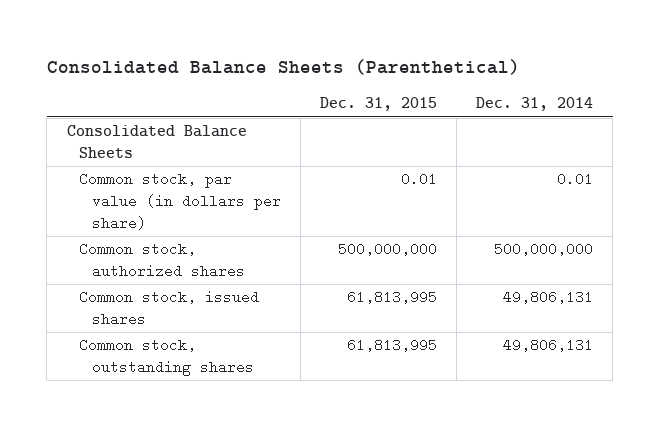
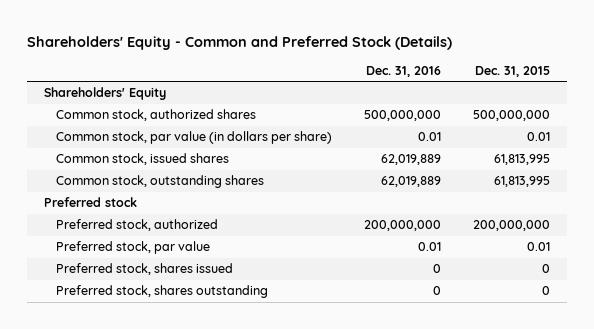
- Consolidated Balance Sheets (Parenthetical)
+ Shareholders' Equity - Common and Preferred Stock (Details)
- | Dec. 31, 2015 | Dec. 31, 2014
+ | Dec. 31, 2016 | Dec. 31, 2015
- Consolidated Balance Sheets
+ Shareholders' Equity
moved down: Common stock, par value (in dollars per share) | 0.01 | 0.01
+ Preferred stock
+ Preferred stock, authorized | 200,000,000 | 200,000,000
+ Preferred stock, par value | 0.01 | 0.01
+ Preferred stock, shares issued | 0 | 0
+ Preferred stock, shares outstanding | 0 | 0

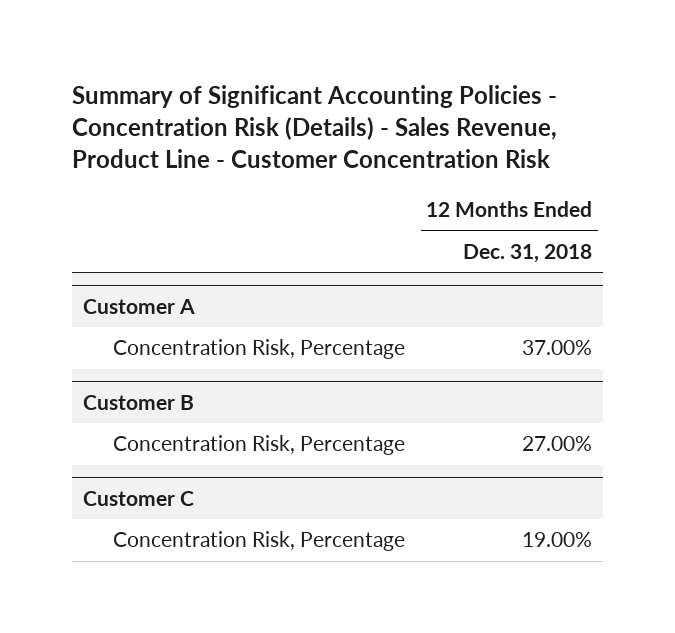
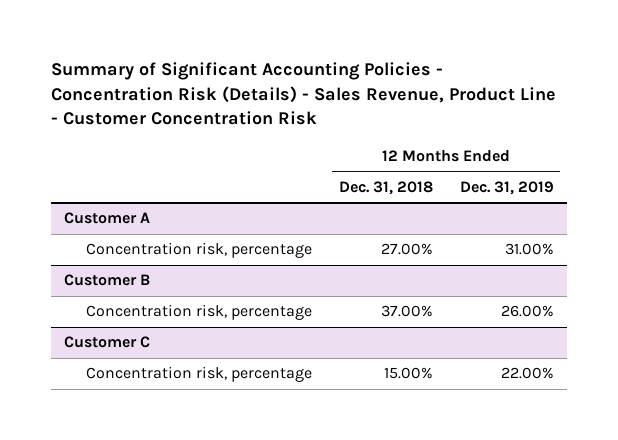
- | 12 Months Ended Dec. 31, 2018
+ | 12 Months Ended Dec. 31, 2018 | 12 Months Ended Dec. 31, 2019
@ Customer A
- Concentration Risk, Percentage | 37.00%
+ Concentration risk, percentage | 27.00% | 31.00%
@ Customer B
- Concentration Risk, Percentage | 27.00%
+ Concentration risk, percentage | 37.00% | 26.00%
@ Customer C
- Concentration Risk, Percentage | 19.00%
+ Concentration risk, percentage | 15.00% | 22.00%

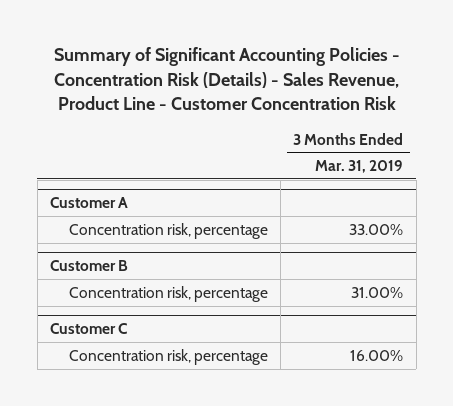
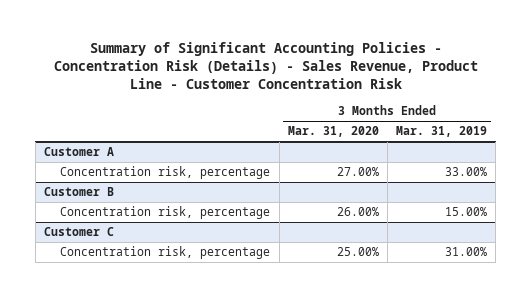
- | 3 Months Ended Mar. 31, 2019
+ | 3 Months Ended Mar. 31, 2020 | 3 Months Ended Mar. 31, 2019
@ Customer B
- Concentration risk, percentage | 31.00%
+ Concentration risk, percentage | 26.00% | 15.00%
@ Customer C
- Concentration risk, percentage | 16.00%
+ Concentration risk, percentage | 25.00% | 31.00%

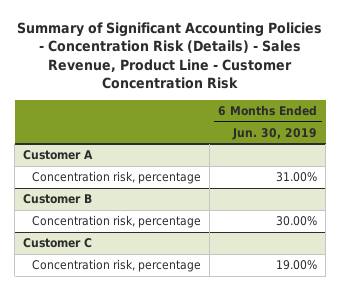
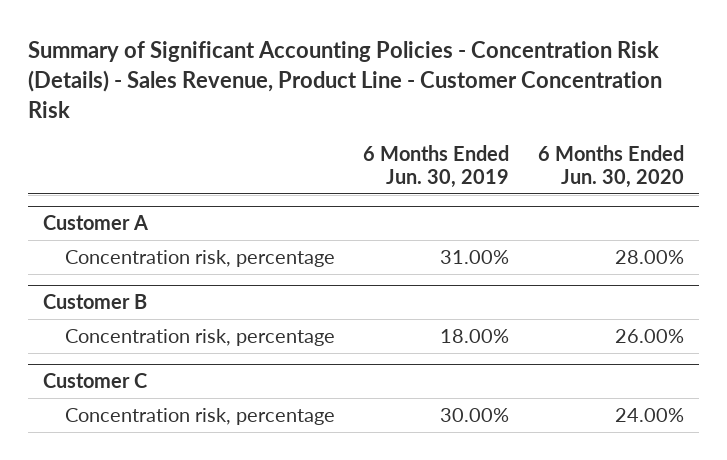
- | 6 Months Ended Jun. 30, 2019
+ | 6 Months Ended Jun. 30, 2019 | 6 Months Ended Jun. 30, 2020
@ Customer B
- Concentration risk, percentage | 30.00%
+ Concentration risk, percentage | 18.00% | 26.00%
@ Customer C
- Concentration risk, percentage | 19.00%
+ Concentration risk, percentage | 30.00% | 24.00%

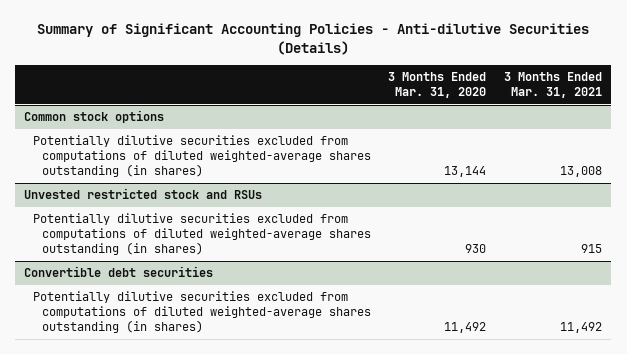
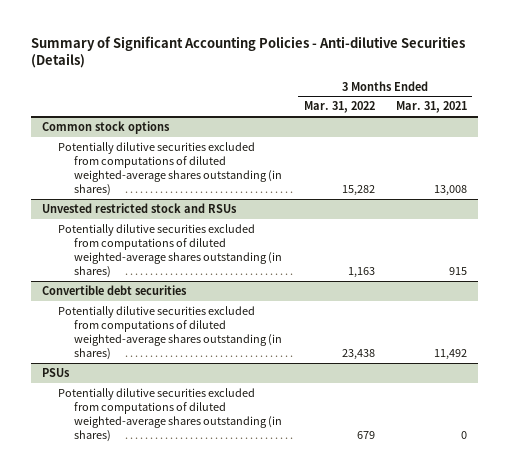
- | 3 Months Ended Mar. 31, 2020 | 3 Months Ended Mar. 31, 2021
+ | 3 Months Ended Mar. 31, 2022 | 3 Months Ended Mar. 31, 2021
+ PSUs
+ Potentially dilutive securities excluded from computations of diluted weighted-average shares outstanding (in shares) | 679 | 0

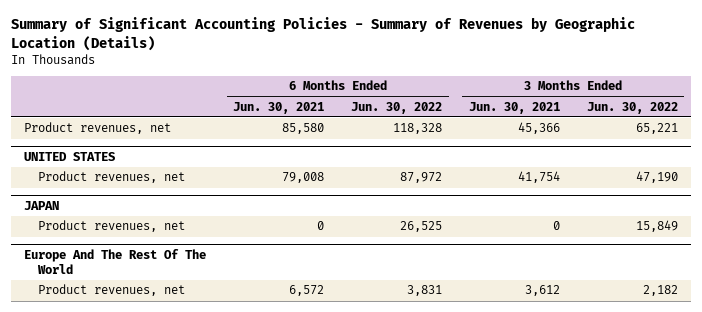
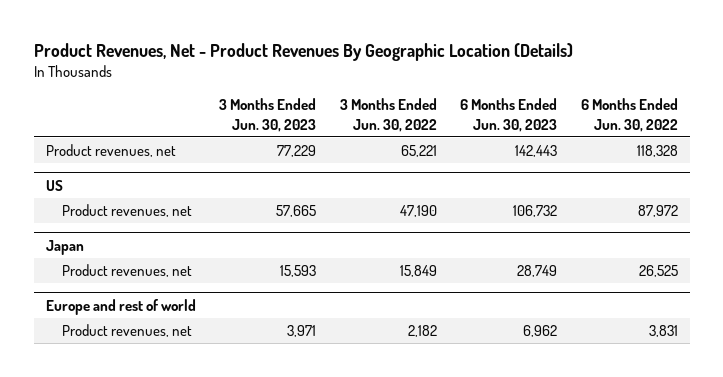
- Summary of Significant Accounting Policies - Summary of Revenues by Geographic Location (Details)
+ Product Revenues, Net - Product Revenues By Geographic Location (Details)
- | 6 Months Ended Jun. 30, 2021 | 6 Months Ended Jun. 30, 2022 | 3 Months Ended Jun. 30, 2021 | 3 Months Ended Jun. 30, 2022
+ | 3 Months Ended Jun. 30, 2023 | 3 Months Ended Jun. 30, 2022 | 6 Months Ended Jun. 30, 2023 | 6 Months Ended Jun. 30, 2022
- UNITED STATES
+ US
- JAPAN
+ Japan
- Europe And The Rest Of The World
+ Europe and rest of world

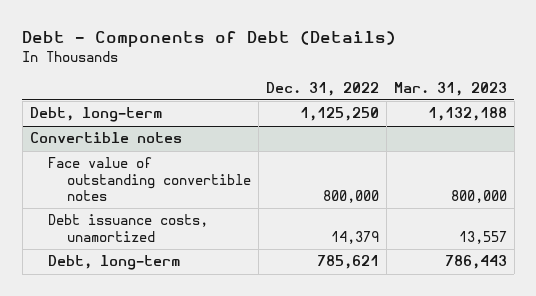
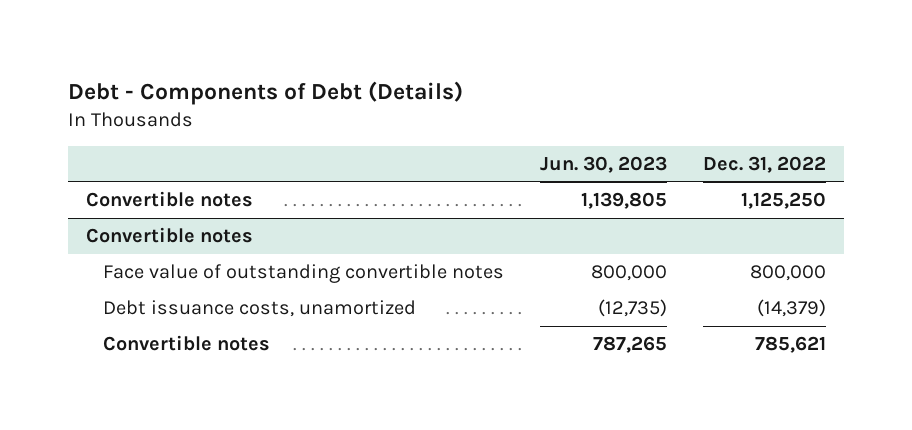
- | Dec. 31, 2022 | Mar. 31, 2023
+ | Jun. 30, 2023 | Dec. 31, 2022
- Debt, long-term | 1,125,250 | 1,132,188
+ Convertible notes | 1,139,805 | 1,125,250
@ Convertible notes
- Debt issuance costs, unamortized | 14,379 | 13,557
- Debt, long-term | 785,621 | 786,443
+ Debt issuance costs, unamortized | (12,735) | (14,379)
+ Convertible notes | 787,265 | 785,621

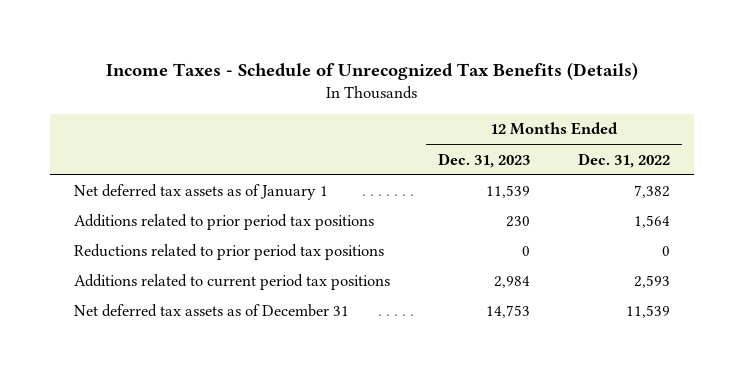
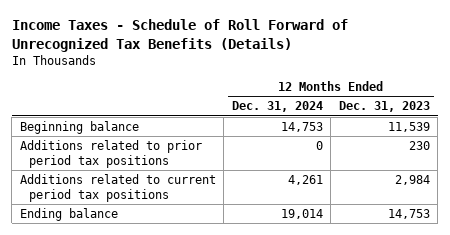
- Income Taxes - Schedule of Unrecognized Tax Benefits (Details)
+ Income Taxes - Schedule of Roll Forward of Unrecognized Tax Benefits (Details)
- | 12 Months Ended Dec. 31, 2023 | 12 Months Ended Dec. 31, 2022
+ | 12 Months Ended Dec. 31, 2024 | 12 Months Ended Dec. 31, 2023
- Net deferred tax assets as of January 1 | 11,539 | 7,382
+ Beginning balance | 14,753 | 11,539
- Reductions related to prior period tax positions | 0 | 0
- Net deferred tax assets as of December 31 | 14,753 | 11,539
+ Ending balance | 19,014 | 14,753

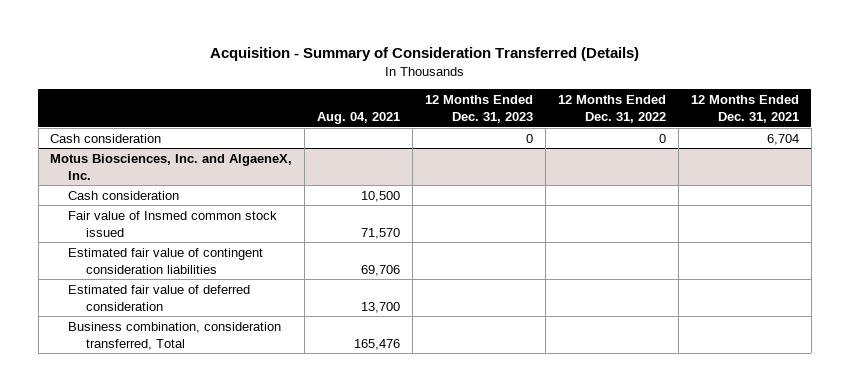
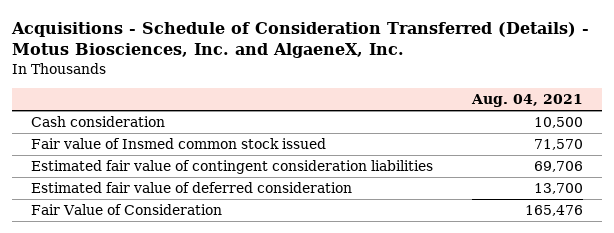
- Acquisition - Summary of Consideration Transferred (Details)
+ Acquisitions - Schedule of Consideration Transferred (Details) - Motus Biosciences, Inc. and AlgaeneX, Inc.
- | Aug. 04, 2021 | 12 Months Ended Dec. 31, 2023 | 12 Months Ended Dec. 31, 2022 | 12 Months Ended Dec. 31, 2021
+ | Aug. 04, 2021
- Cash consideration | | 0 | 0 | 6,704
- Motus Biosciences, Inc. and AlgaeneX, Inc.
- Business combination, consideration transferred, Total | 165,476 | | |
+ Fair Value of Consideration | 165,476

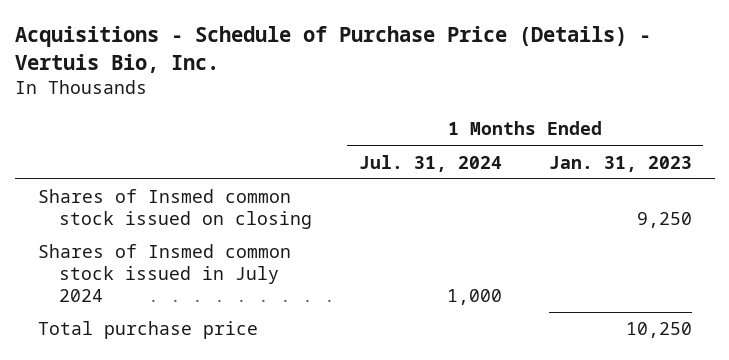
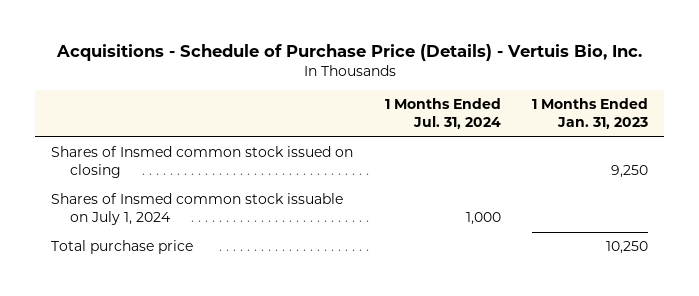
- Shares of Insmed common stock issued in July 2024 | 1,000 |
+ Shares of Insmed common stock issuable on July 1, 2024 | 1,000 |

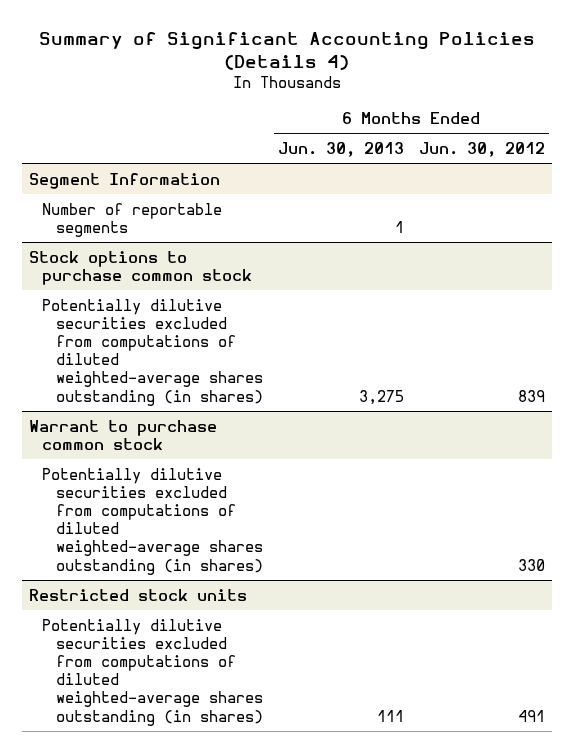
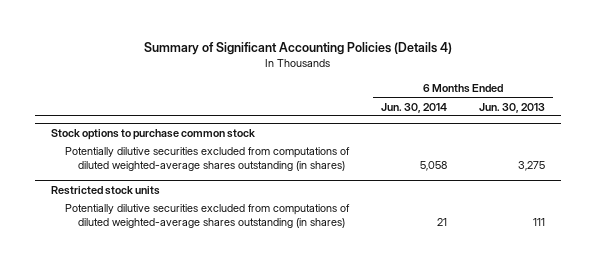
- | 6 Months Ended Jun. 30, 2013 | 6 Months Ended Jun. 30, 2012
+ | 6 Months Ended Jun. 30, 2014 | 6 Months Ended Jun. 30, 2013
- Segment Information
- Number of reportable segments | 1 |
- Warrant to purchase common stock
- Potentially dilutive securities excluded from computations of diluted weighted-average shares outstanding (in shares) | | 330

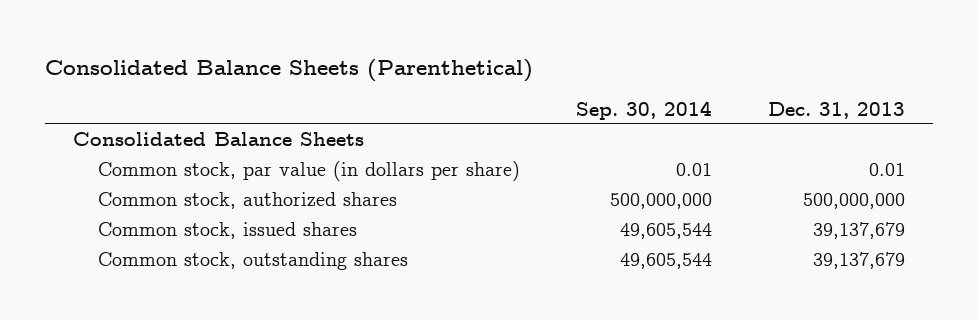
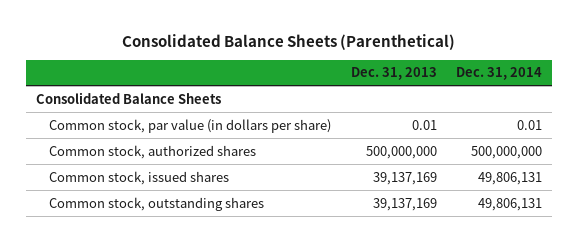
- | Sep. 30, 2014 | Dec. 31, 2013
+ | Dec. 31, 2013 | Dec. 31, 2014
- Common stock, issued shares | 49,605,544 | 39,137,679
- Common stock, outstanding shares | 49,605,544 | 39,137,679
+ Common stock, issued shares | 39,137,169 | 49,806,131
+ Common stock, outstanding shares | 39,137,169 | 49,806,131

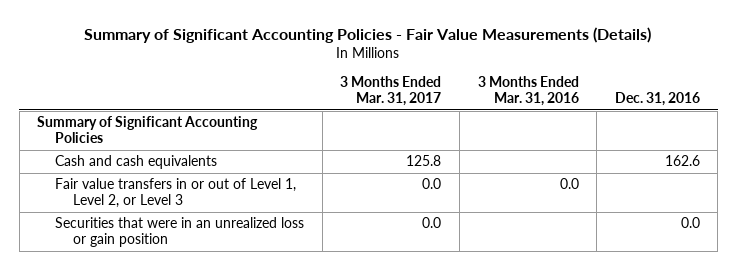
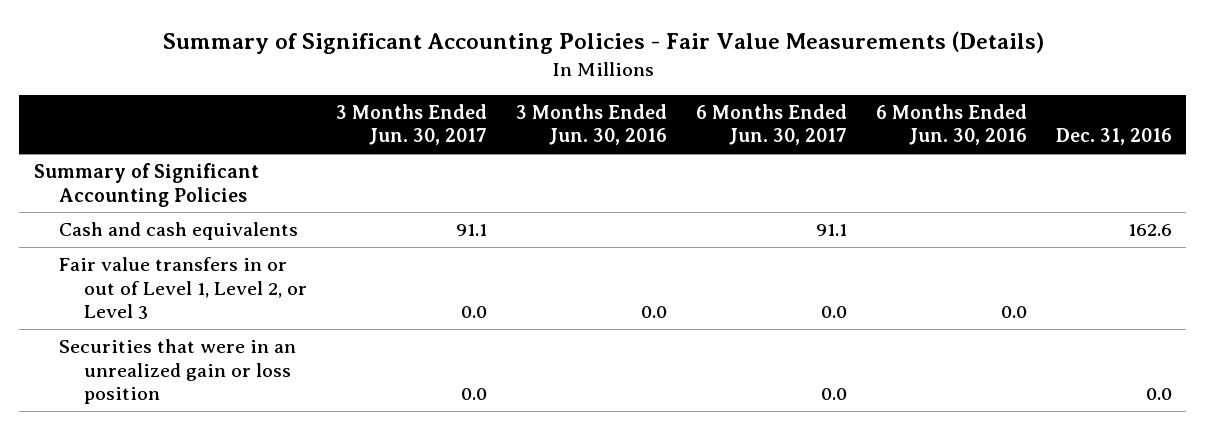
- | 3 Months Ended Mar. 31, 2017 | 3 Months Ended Mar. 31, 2016 | Dec. 31, 2016
+ | 3 Months Ended Jun. 30, 2017 | 3 Months Ended Jun. 30, 2016 | 6 Months Ended Jun. 30, 2017 | 6 Months Ended Jun. 30, 2016 | Dec. 31, 2016
- Securities that were in an unrealized loss or gain position | 0.0 | | 0.0
+ Securities that were in an unrealized gain or loss position | 0.0 | | 0.0 | | 0.0

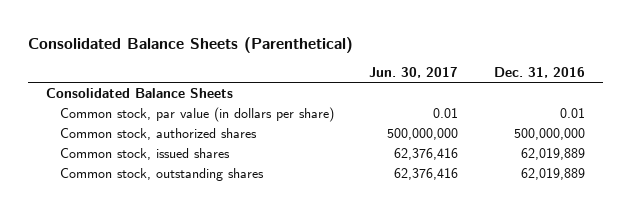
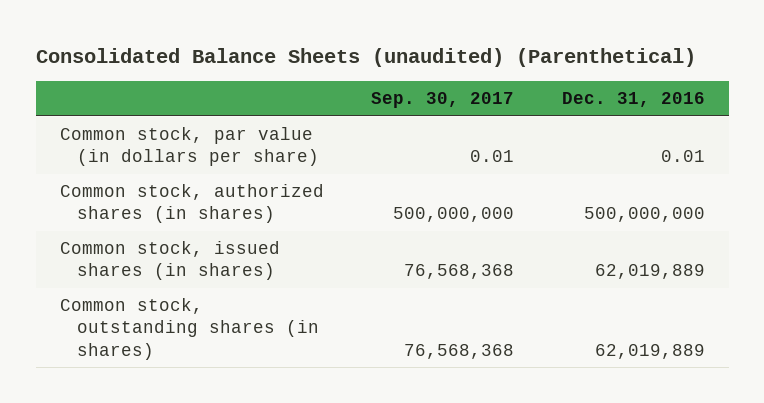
- Consolidated Balance Sheets (Parenthetical)
+ Consolidated Balance Sheets (unaudited) (Parenthetical)
- | Jun. 30, 2017 | Dec. 31, 2016
+ | Sep. 30, 2017 | Dec. 31, 2016
- Consolidated Balance Sheets
- Common stock, authorized shares | 500,000,000 | 500,000,000
- Common stock, issued shares | 62,376,416 | 62,019,889
- Common stock, outstanding shares | 62,376,416 | 62,019,889
+ Common stock, authorized shares (in shares) | 500,000,000 | 500,000,000
+ Common stock, issued shares (in shares) | 76,568,368 | 62,019,889
+ Common stock, outstanding shares (in shares) | 76,568,368 | 62,019,889

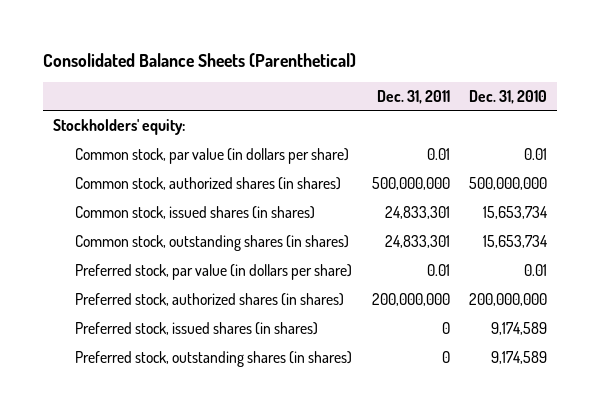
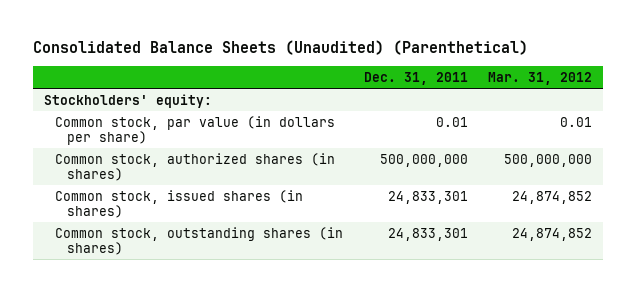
- Consolidated Balance Sheets (Parenthetical)
+ Consolidated Balance Sheets (Unaudited) (Parenthetical)
- | Dec. 31, 2011 | Dec. 31, 2010
+ | Dec. 31, 2011 | Mar. 31, 2012
- Preferred stock, par value (in dollars per share) | 0.01 | 0.01
- Preferred stock, authorized shares (in shares) | 200,000,000 | 200,000,000
- Preferred stock, issued shares (in shares) | 0 | 9,174,589
- Preferred stock, outstanding shares (in shares) | 0 | 9,174,589

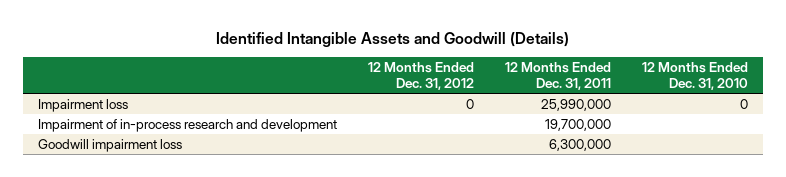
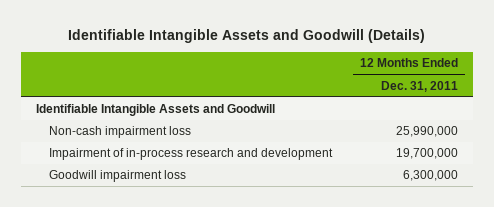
- Identified Intangible Assets and Goodwill (Details)
+ Identifiable Intangible Assets and Goodwill (Details)
- | 12 Months Ended Dec. 31, 2012 | 12 Months Ended Dec. 31, 2011 | 12 Months Ended Dec. 31, 2010
+ | 12 Months Ended Dec. 31, 2011
- Impairment loss | 0 | 25,990,000 | 0
+ Identifiable Intangible Assets and Goodwill
+ Non-cash impairment loss | 25,990,000

